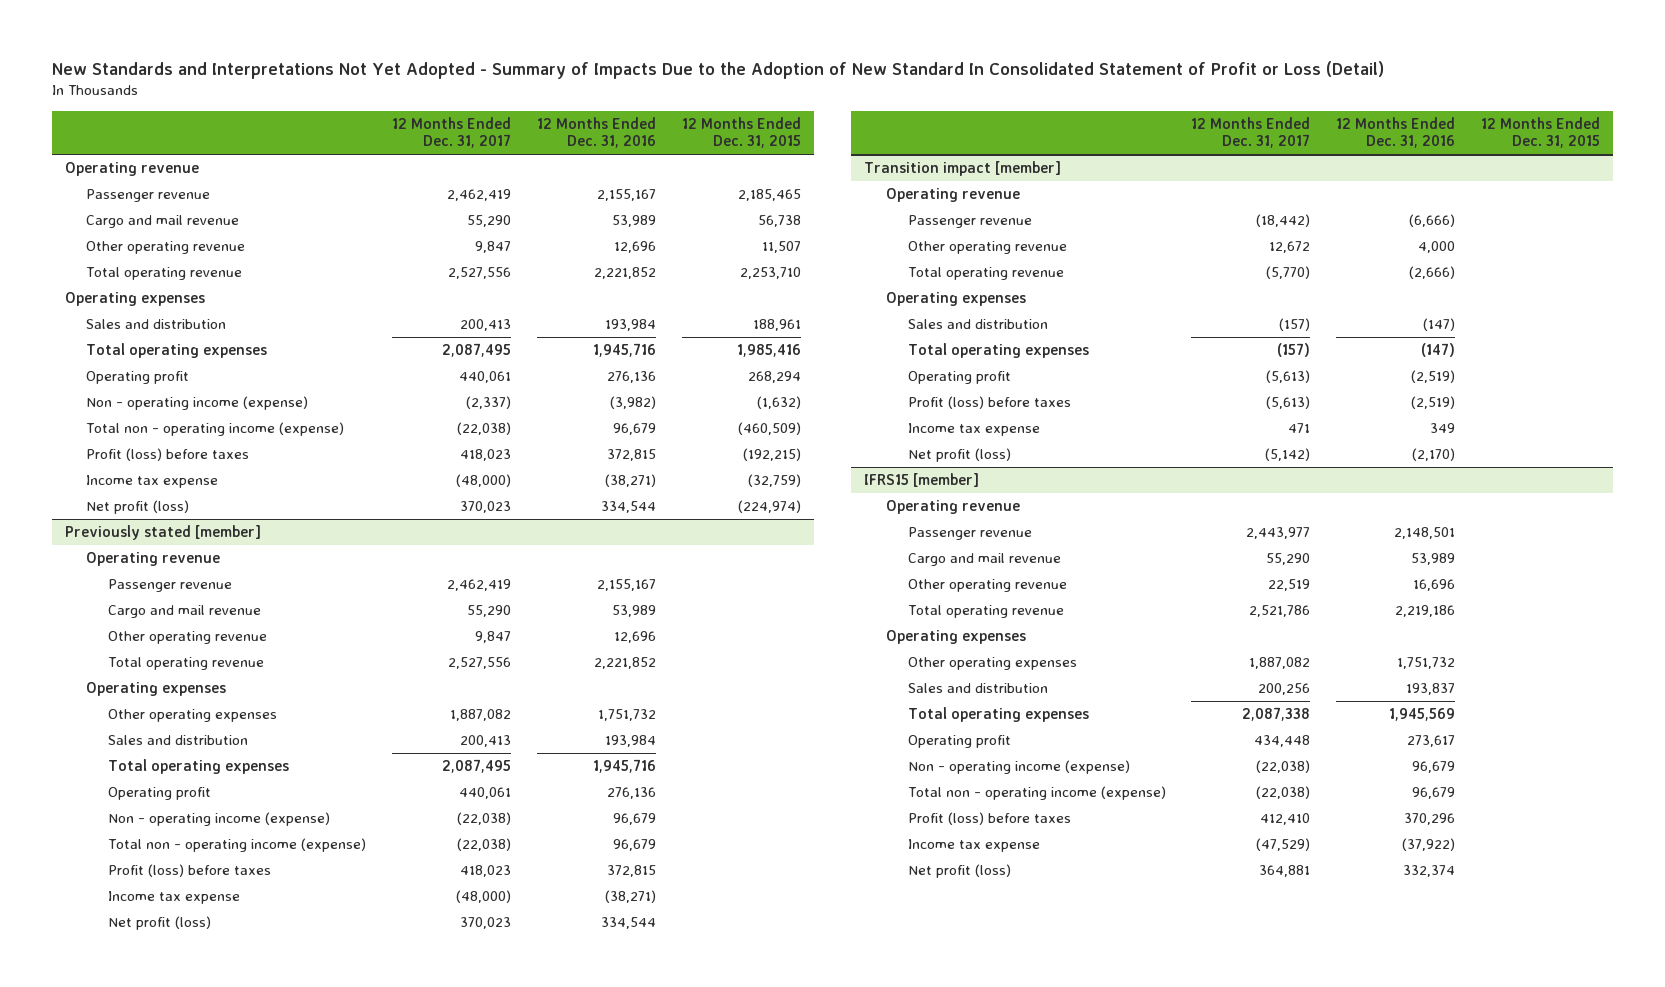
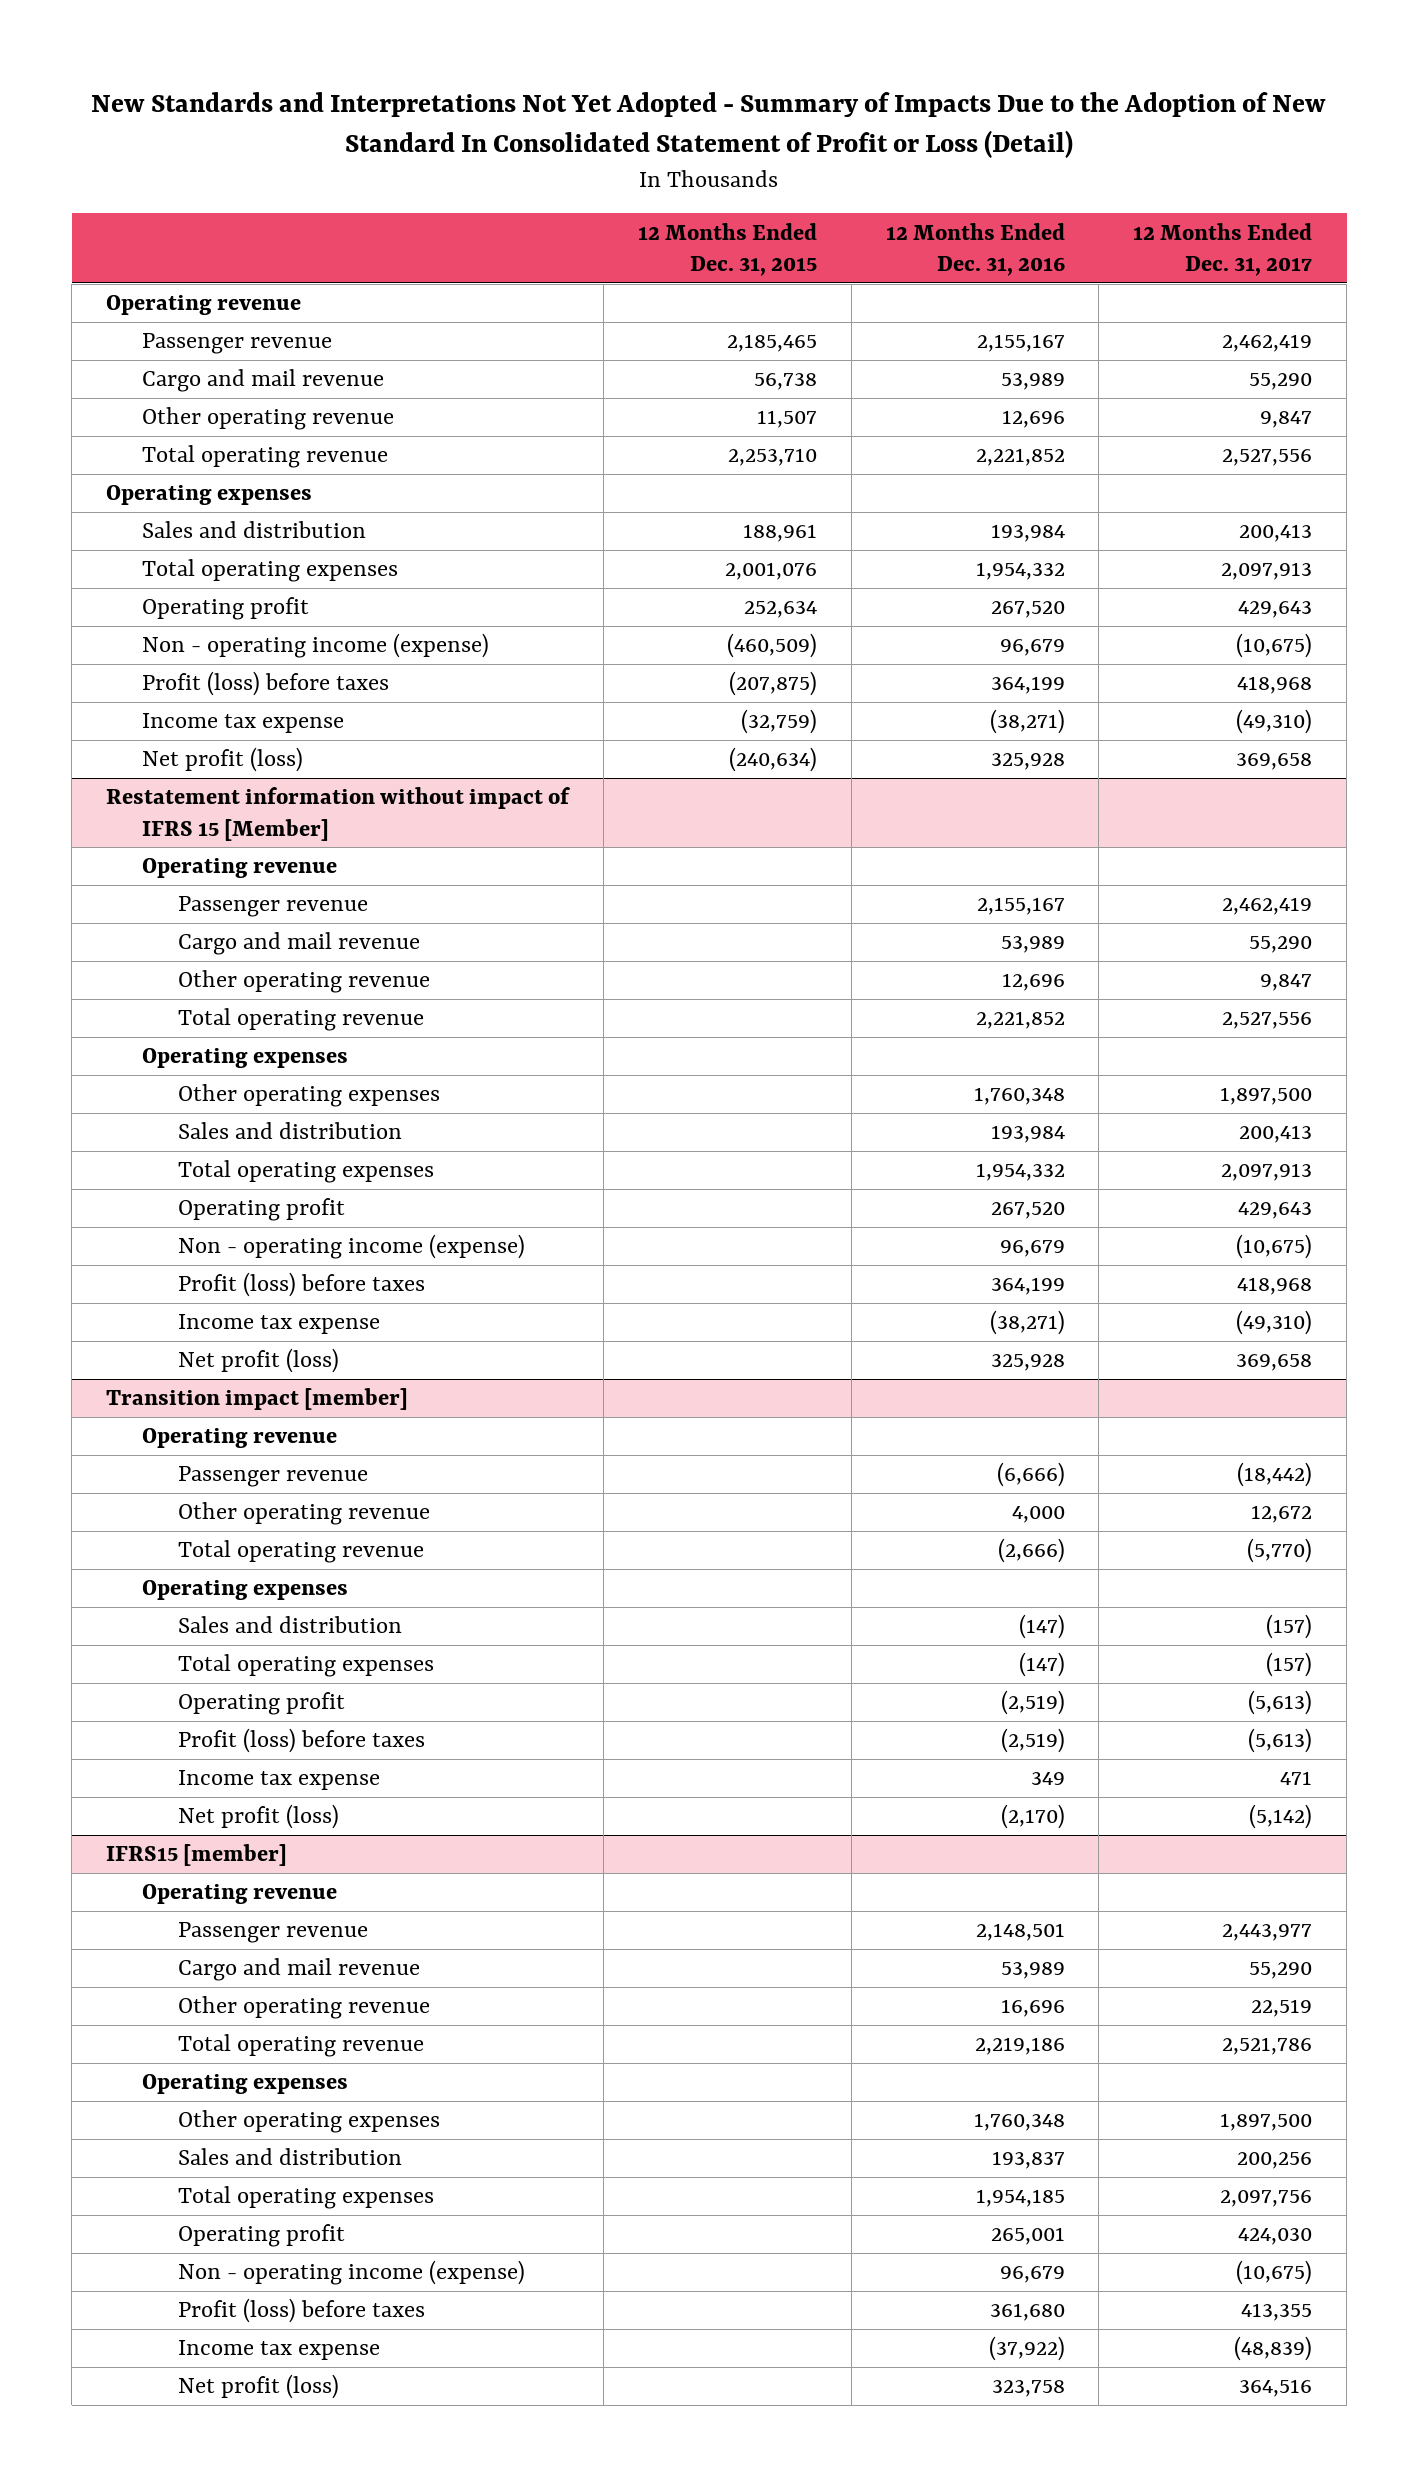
- | 12 Months Ended Dec. 31, 2017 | 12 Months Ended Dec. 31, 2016 | 12 Months Ended Dec. 31, 2015
+ | 12 Months Ended Dec. 31, 2015 | 12 Months Ended Dec. 31, 2016 | 12 Months Ended Dec. 31, 2017
- Total operating expenses | 2,087,495 | 1,945,716 | 1,985,416
- Operating profit | 440,061 | 276,136 | 268,294
- Non - operating income (expense) | (2,337) | (3,982) | (1,632)
- Total non - operating income (expense) | (22,038) | 96,679 | (460,509)
- Profit (loss) before taxes | 418,023 | 372,815 | (192,215)
- Income tax expense | (48,000) | (38,271) | (32,759)
- Net profit (loss) | 370,023 | 334,544 | (224,974)
- Previously stated [member]
+ Total operating expenses | 2,001,076 | 1,954,332 | 2,097,913
+ Operating profit | 252,634 | 267,520 | 429,643
+ Non - operating income (expense) | (460,509) | 96,679 | (10,675)
+ Profit (loss) before taxes | (207,875) | 364,199 | 418,968
+ Income tax expense | (32,759) | (38,271) | (49,310)
+ Net profit (loss) | (240,634) | 325,928 | 369,658
+ Restatement information without impact of IFRS 15 [Member]
- Other operating expenses | 1,887,082 | 1,751,732 |
+ Other operating expenses | | 1,760,348 | 1,897,500
- Total operating expenses | 2,087,495 | 1,945,716 |
- Operating profit | 440,061 | 276,136 |
- Non - operating income (expense) | (22,038) | 96,679 |
- Total non - operating income (expense) | (22,038) | 96,679 |
- Profit (loss) before taxes | 418,023 | 372,815 |
- Income tax expense | (48,000) | (38,271) |
- Net profit (loss) | 370,023 | 334,544 |
+ Total operating expenses | | 1,954,332 | 2,097,913
+ Operating profit | | 267,520 | 429,643
+ Non - operating income (expense) | | 96,679 | (10,675)
+ Profit (loss) before taxes | | 364,199 | 418,968
+ Income tax expense | | (38,271) | (49,310)
+ Net profit (loss) | | 325,928 | 369,658
@ IFRS15 [member]
- Other operating expenses | 1,887,082 | 1,751,732 |
+ Other operating expenses | | 1,760,348 | 1,897,500
- Total operating expenses | 2,087,338 | 1,945,569 |
- Operating profit | 434,448 | 273,617 |
- Non - operating income (expense) | (22,038) | 96,679 |
- Total non - operating income (expense) | (22,038) | 96,679 |
- Profit (loss) before taxes | 412,410 | 370,296 |
- Income tax expense | (47,529) | (37,922) |
- Net profit (loss) | 364,881 | 332,374 |
+ Total operating expenses | | 1,954,185 | 2,097,756
+ Operating profit | | 265,001 | 424,030
+ Non - operating income (expense) | | 96,679 | (10,675)
+ Profit (loss) before taxes | | 361,680 | 413,355
+ Income tax expense | | (37,922) | (48,839)
+ Net profit (loss) | | 323,758 | 364,516

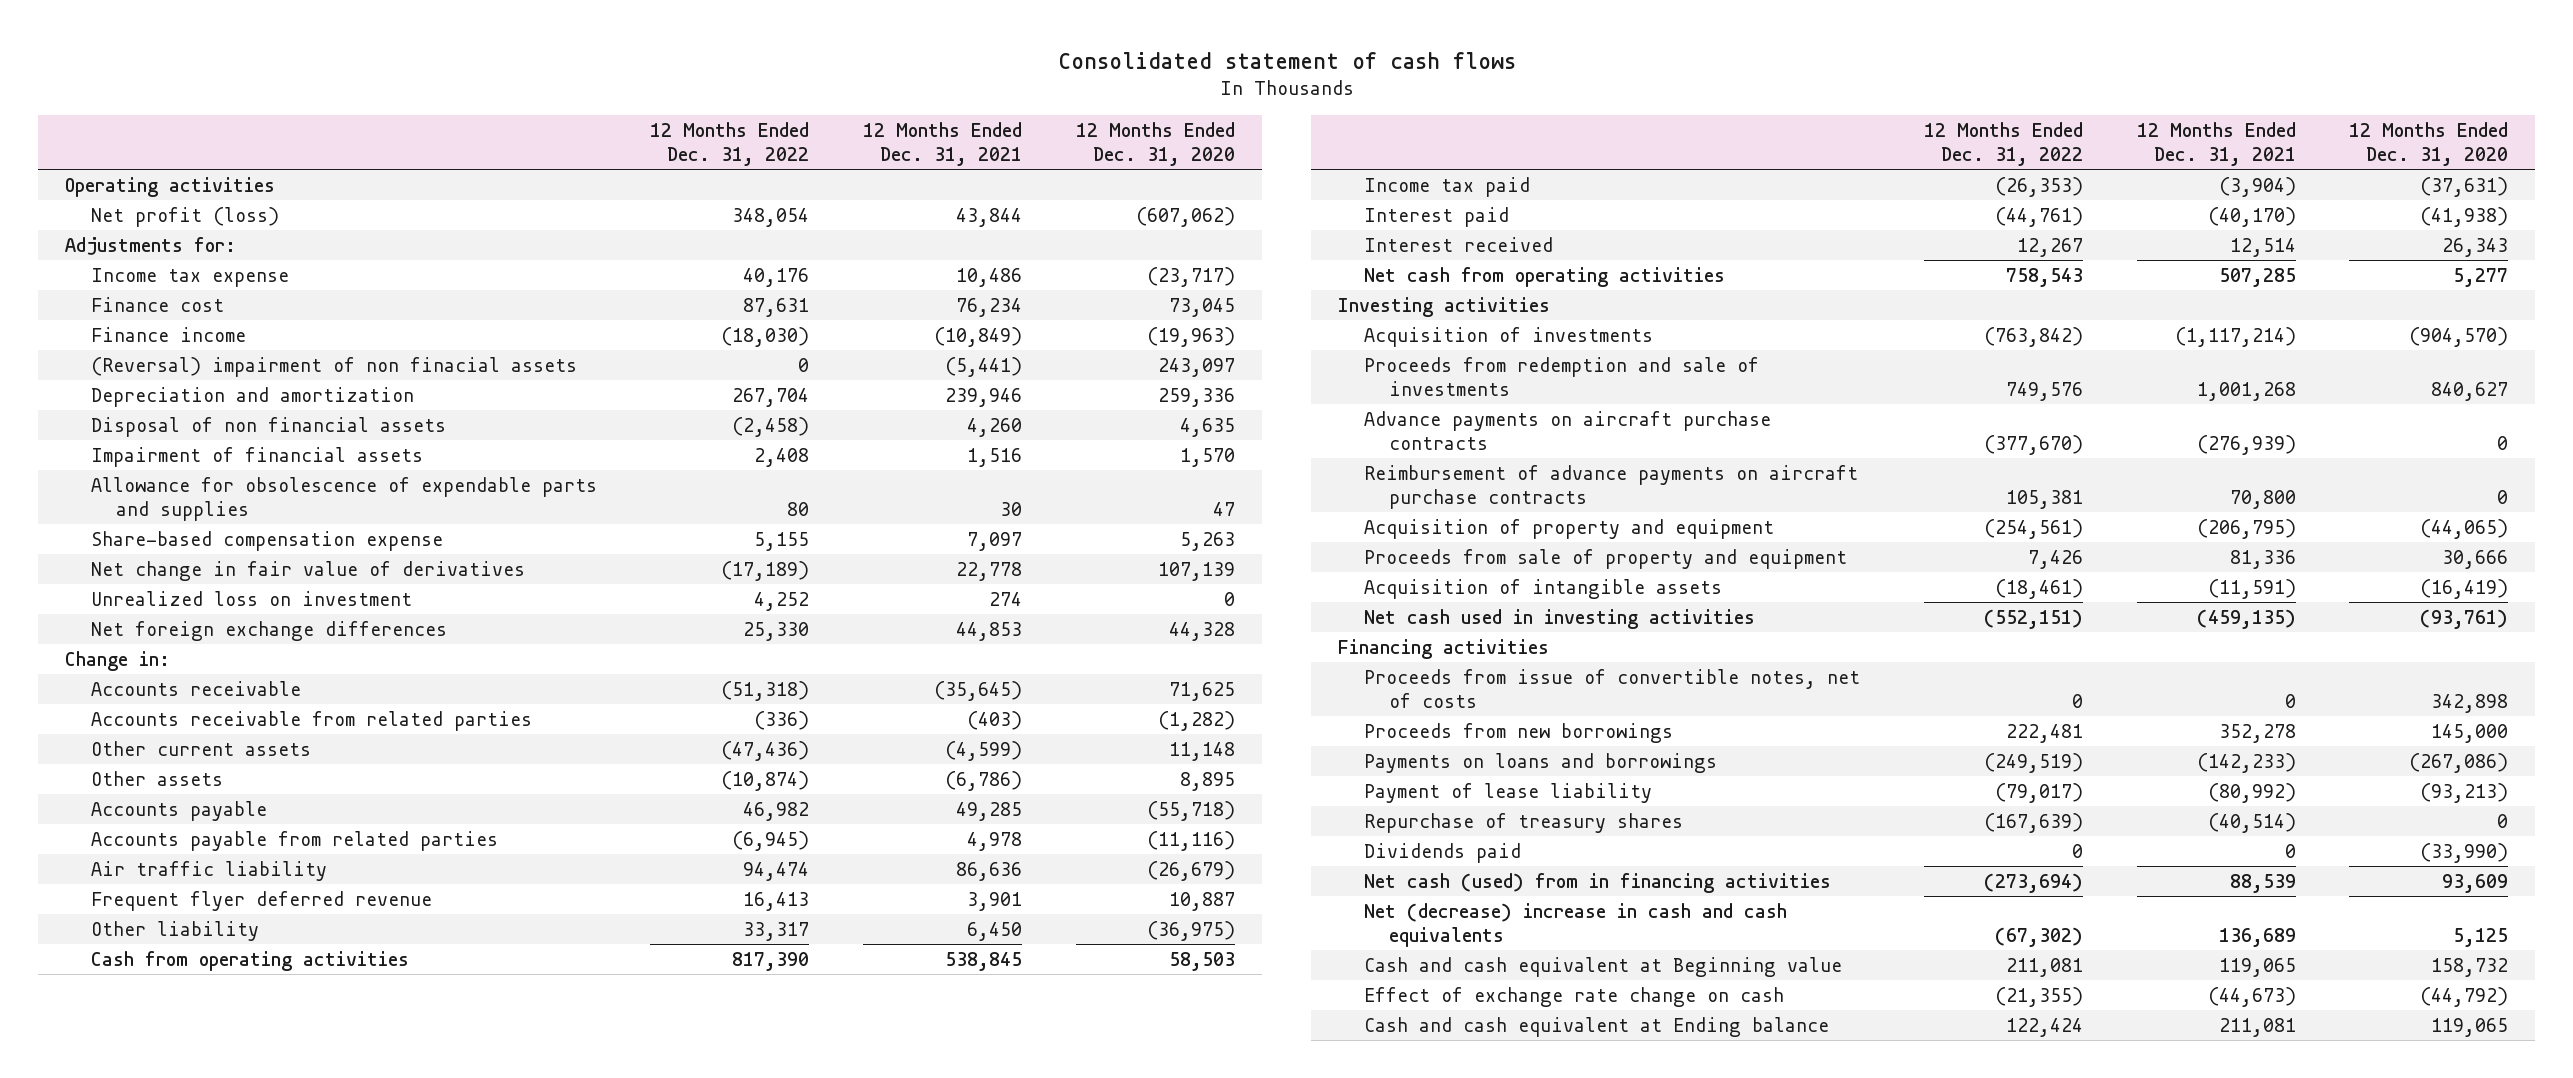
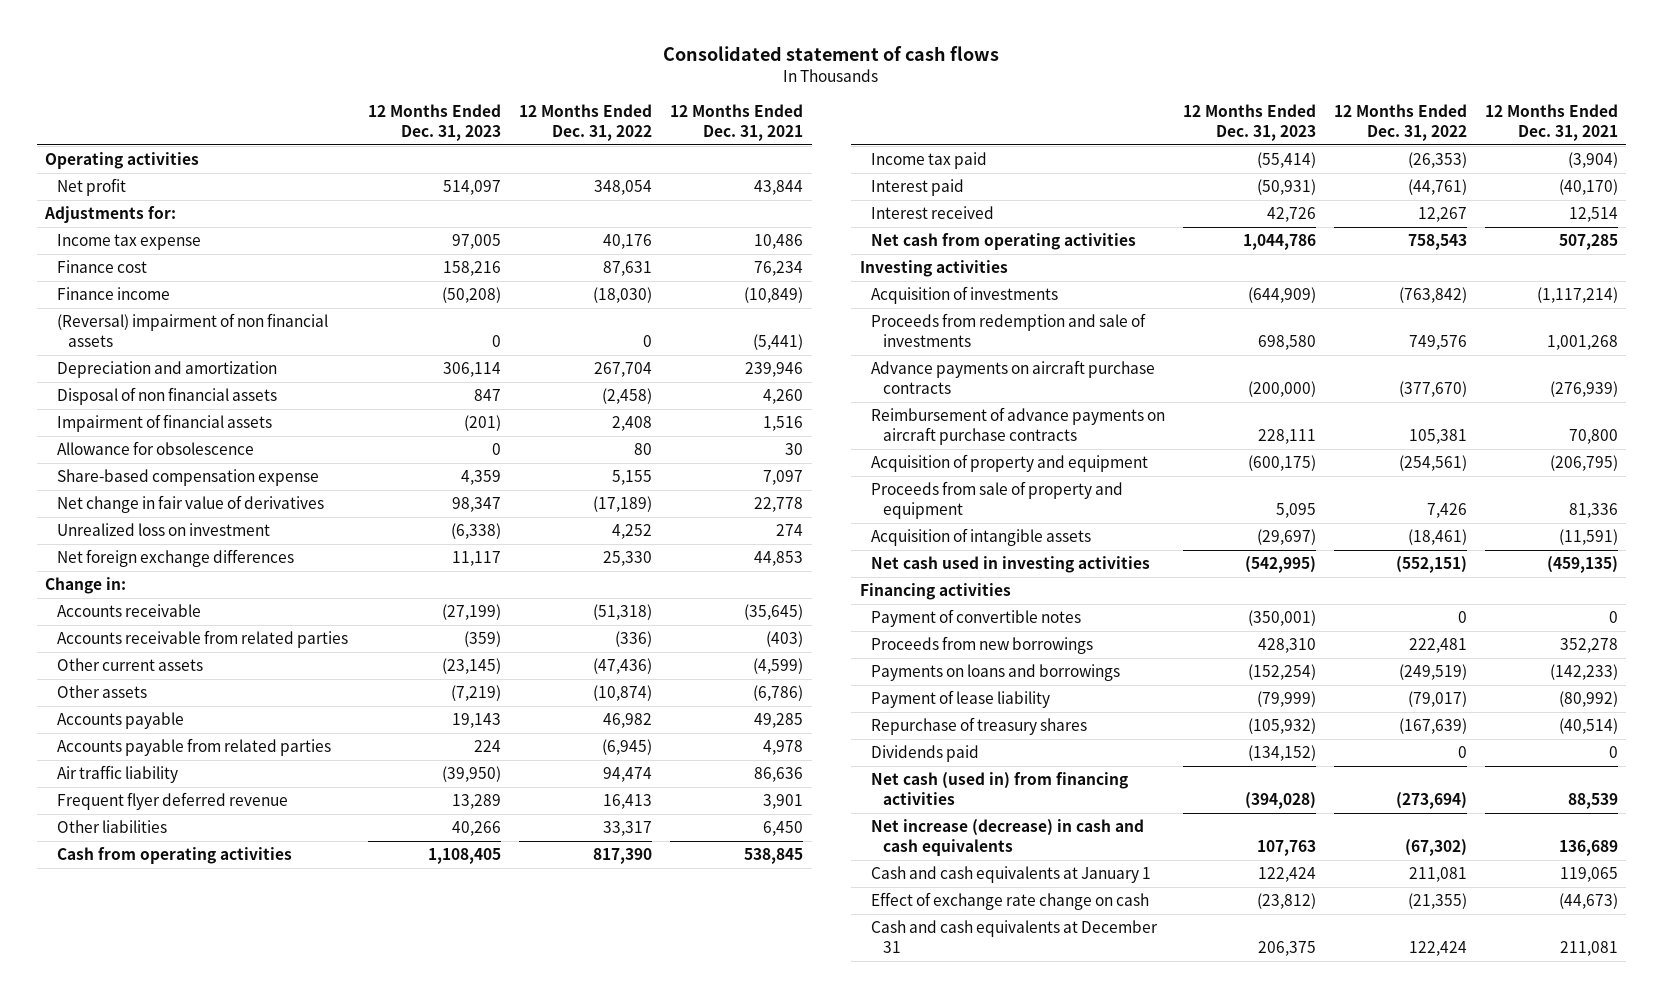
- | 12 Months Ended Dec. 31, 2022 | 12 Months Ended Dec. 31, 2021 | 12 Months Ended Dec. 31, 2020
+ | 12 Months Ended Dec. 31, 2023 | 12 Months Ended Dec. 31, 2022 | 12 Months Ended Dec. 31, 2021
- Net profit (loss) | 348,054 | 43,844 | (607,062)
+ Net profit | 514,097 | 348,054 | 43,844
- (Reversal) impairment of non finacial assets | 0 | (5,441) | 243,097
+ (Reversal) impairment of non financial assets | 0 | 0 | (5,441)
- Allowance for obsolescence of expendable parts and supplies | 80 | 30 | 47
+ Allowance for obsolescence | 0 | 80 | 30
- Other liability | 33,317 | 6,450 | (36,975)
+ Other liabilities | 40,266 | 33,317 | 6,450
- Proceeds from issue of convertible notes, net of costs | 0 | 0 | 342,898
+ Payment of convertible notes | (350,001) | 0 | 0
- Net cash (used) from in financing activities | (273,694) | 88,539 | 93,609
- Net (decrease) increase in cash and cash equivalents | (67,302) | 136,689 | 5,125
- Cash and cash equivalent at Beginning value | 211,081 | 119,065 | 158,732
+ Net cash (used in) from financing activities | (394,028) | (273,694) | 88,539
+ Net increase (decrease) in cash and cash equivalents | 107,763 | (67,302) | 136,689
+ Cash and cash equivalents at January 1 | 122,424 | 211,081 | 119,065
- Cash and cash equivalent at Ending balance | 122,424 | 211,081 | 119,065
+ Cash and cash equivalents at December 31 | 206,375 | 122,424 | 211,081

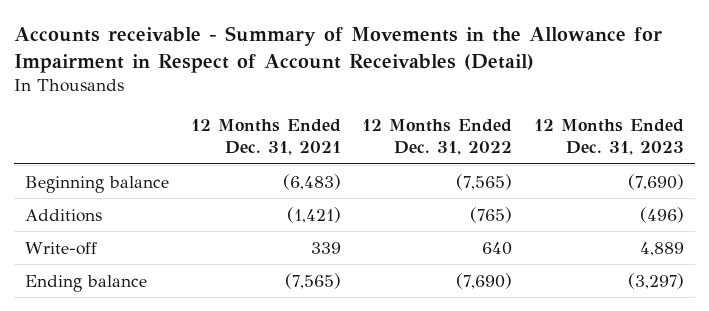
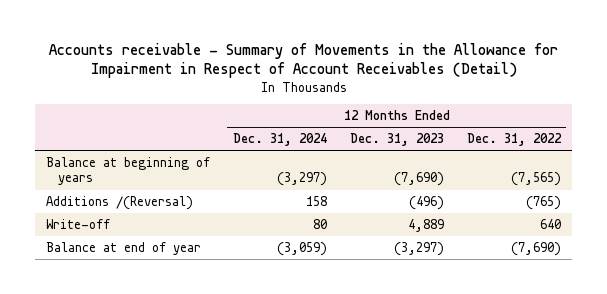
- | 12 Months Ended Dec. 31, 2021 | 12 Months Ended Dec. 31, 2022 | 12 Months Ended Dec. 31, 2023
+ | 12 Months Ended Dec. 31, 2024 | 12 Months Ended Dec. 31, 2023 | 12 Months Ended Dec. 31, 2022
- Beginning balance | (6,483) | (7,565) | (7,690)
- Additions | (1,421) | (765) | (496)
+ Balance at beginning of years | (3,297) | (7,690) | (7,565)
+ Additions /(Reversal) | 158 | (496) | (765)
- Ending balance | (7,565) | (7,690) | (3,297)
+ Balance at end of year | (3,059) | (3,297) | (7,690)

